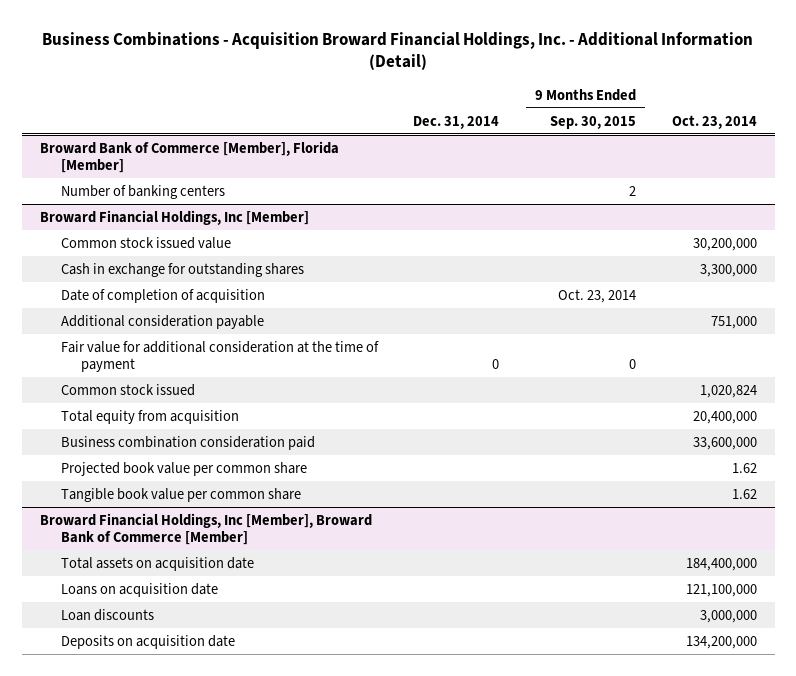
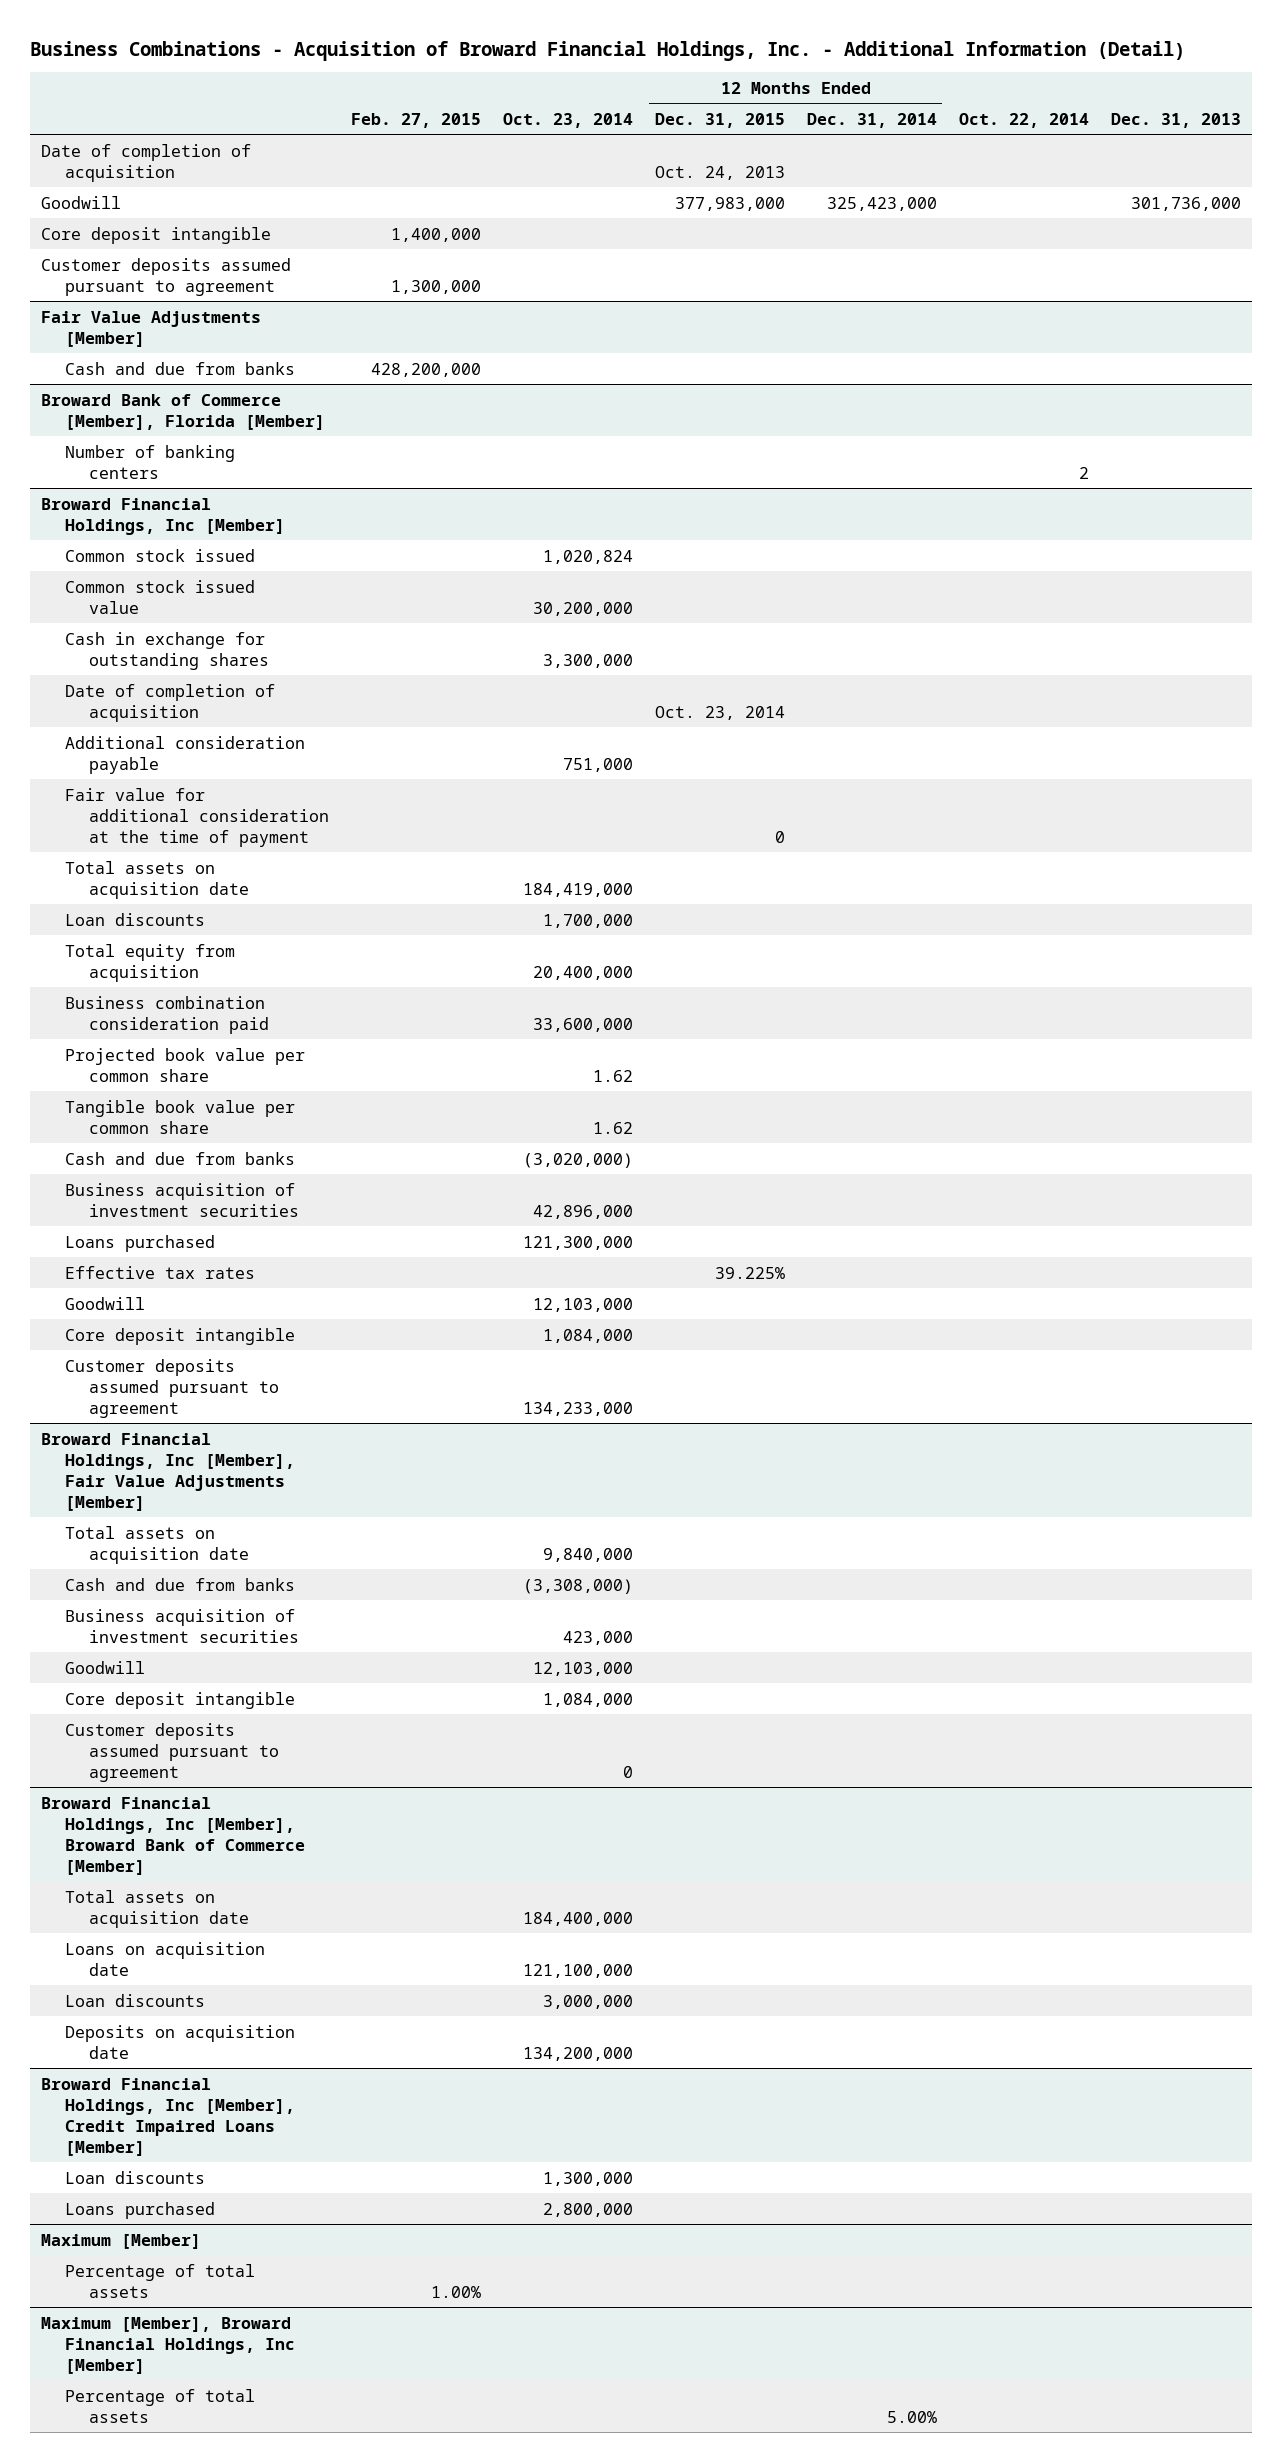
- Business Combinations - Acquisition Broward Financial Holdings, Inc. - Additional Information (Detail)
+ Business Combinations - Acquisition of Broward Financial Holdings, Inc. - Additional Information (Detail)
- | Dec. 31, 2014 | 9 Months Ended Sep. 30, 2015 | Oct. 23, 2014
+ | Feb. 27, 2015 | Oct. 23, 2014 | 12 Months Ended Dec. 31, 2015 | 12 Months Ended Dec. 31, 2014 | Oct. 22, 2014 | Dec. 31, 2013
+ Date of completion of acquisition | | | Oct. 24, 2013 | | |
+ Goodwill | | | 377,983,000 | 325,423,000 | | 301,736,000
+ Core deposit intangible | 1,400,000 | | | | |
+ Customer deposits assumed pursuant to agreement | 1,300,000 | | | | |
+ Fair Value Adjustments [Member]
+ Cash and due from banks | 428,200,000 | | | | |
@ Broward Financial Holdings, Inc [Member]
moved up: Common stock issued | | 1,020,824 | | | |
+ Total assets on acquisition date | | 184,419,000 | | | |
+ Loan discounts | | 1,700,000 | | | |
+ Cash and due from banks | | (3,020,000) | | | |
+ Business acquisition of investment securities | | 42,896,000 | | | |
+ Loans purchased | | 121,300,000 | | | |
+ Effective tax rates | | | 39.225% | | |
+ Goodwill | | 12,103,000 | | | |
+ Core deposit intangible | | 1,084,000 | | | |
+ Customer deposits assumed pursuant to agreement | | 134,233,000 | | | |
+ Broward Financial Holdings, Inc [Member], Fair Value Adjustments [Member]
+ Total assets on acquisition date | | 9,840,000 | | | |
+ Cash and due from banks | | (3,308,000) | | | |
+ Business acquisition of investment securities | | 423,000 | | | |
+ Goodwill | | 12,103,000 | | | |
+ Core deposit intangible | | 1,084,000 | | | |
+ Customer deposits assumed pursuant to agreement | | 0 | | | |
+ Broward Financial Holdings, Inc [Member], Credit Impaired Loans [Member]
+ Loan discounts | | 1,300,000 | | | |
+ Loans purchased | | 2,800,000 | | | |
+ Maximum [Member]
+ Percentage of total assets | 1.00% | | | | |
+ Maximum [Member], Broward Financial Holdings, Inc [Member]
+ Percentage of total assets | | | | 5.00% | |

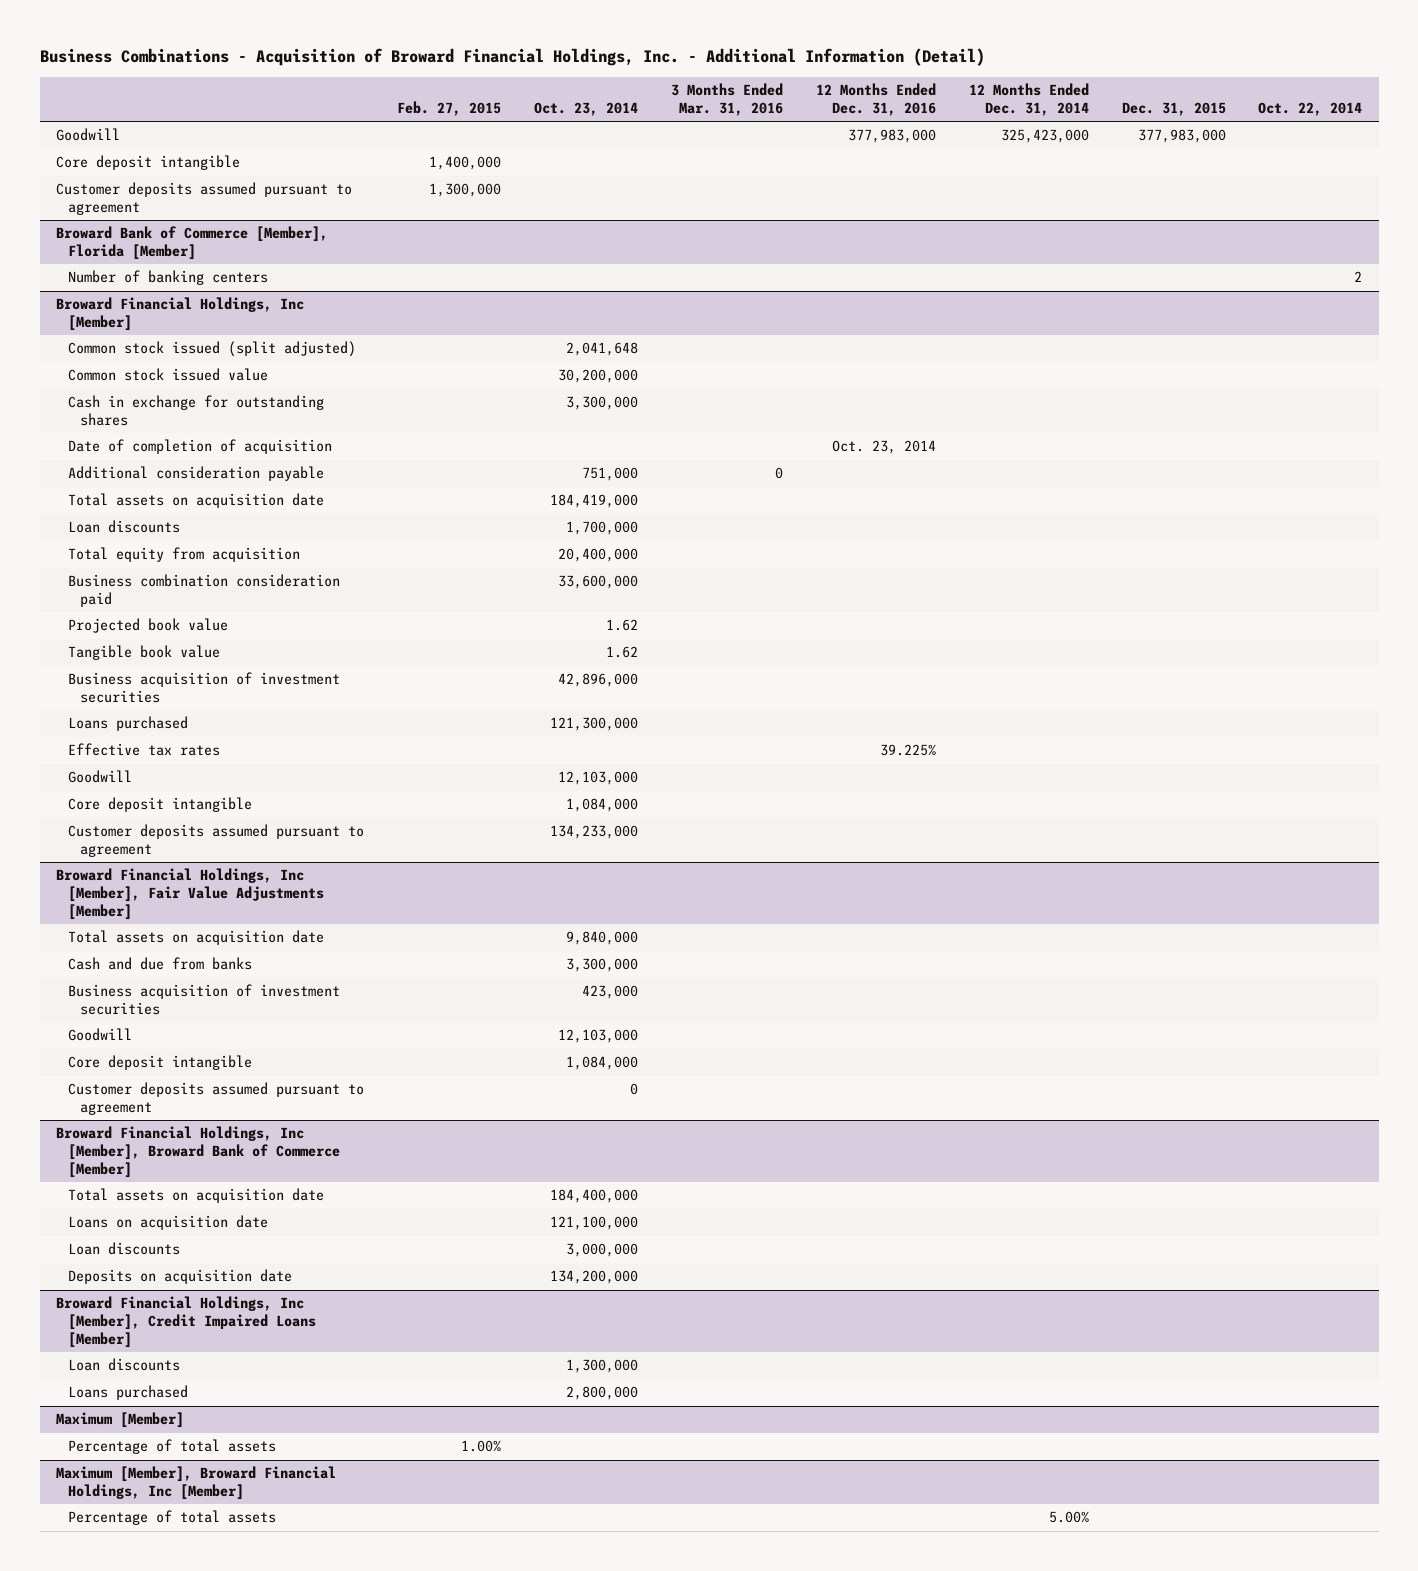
- | Feb. 27, 2015 | Oct. 23, 2014 | 12 Months Ended Dec. 31, 2015 | 12 Months Ended Dec. 31, 2014 | Oct. 22, 2014 | Dec. 31, 2013
+ | Feb. 27, 2015 | Oct. 23, 2014 | 3 Months Ended Mar. 31, 2016 | 12 Months Ended Dec. 31, 2016 | 12 Months Ended Dec. 31, 2014 | Dec. 31, 2015 | Oct. 22, 2014
- Date of completion of acquisition | | | Oct. 24, 2013 | | |
- Fair Value Adjustments [Member]
- Cash and due from banks | 428,200,000 | | | | |
@ Broward Financial Holdings, Inc [Member]
- Common stock issued | | 1,020,824 | | | |
+ Common stock issued (split adjusted) | | 2,041,648 | | | | |
- Fair value for additional consideration at the time of payment | | | 0 | | |
- Projected book value per common share | | 1.62 | | | |
- Tangible book value per common share | | 1.62 | | | |
- Cash and due from banks | | (3,020,000) | | | |
+ Projected book value | | 1.62 | | | | |
+ Tangible book value | | 1.62 | | | | |
@ Broward Financial Holdings, Inc [Member], Fair Value Adjustments [Member]
- Cash and due from banks | | (3,308,000) | | | |
+ Cash and due from banks | | 3,300,000 | | | | |

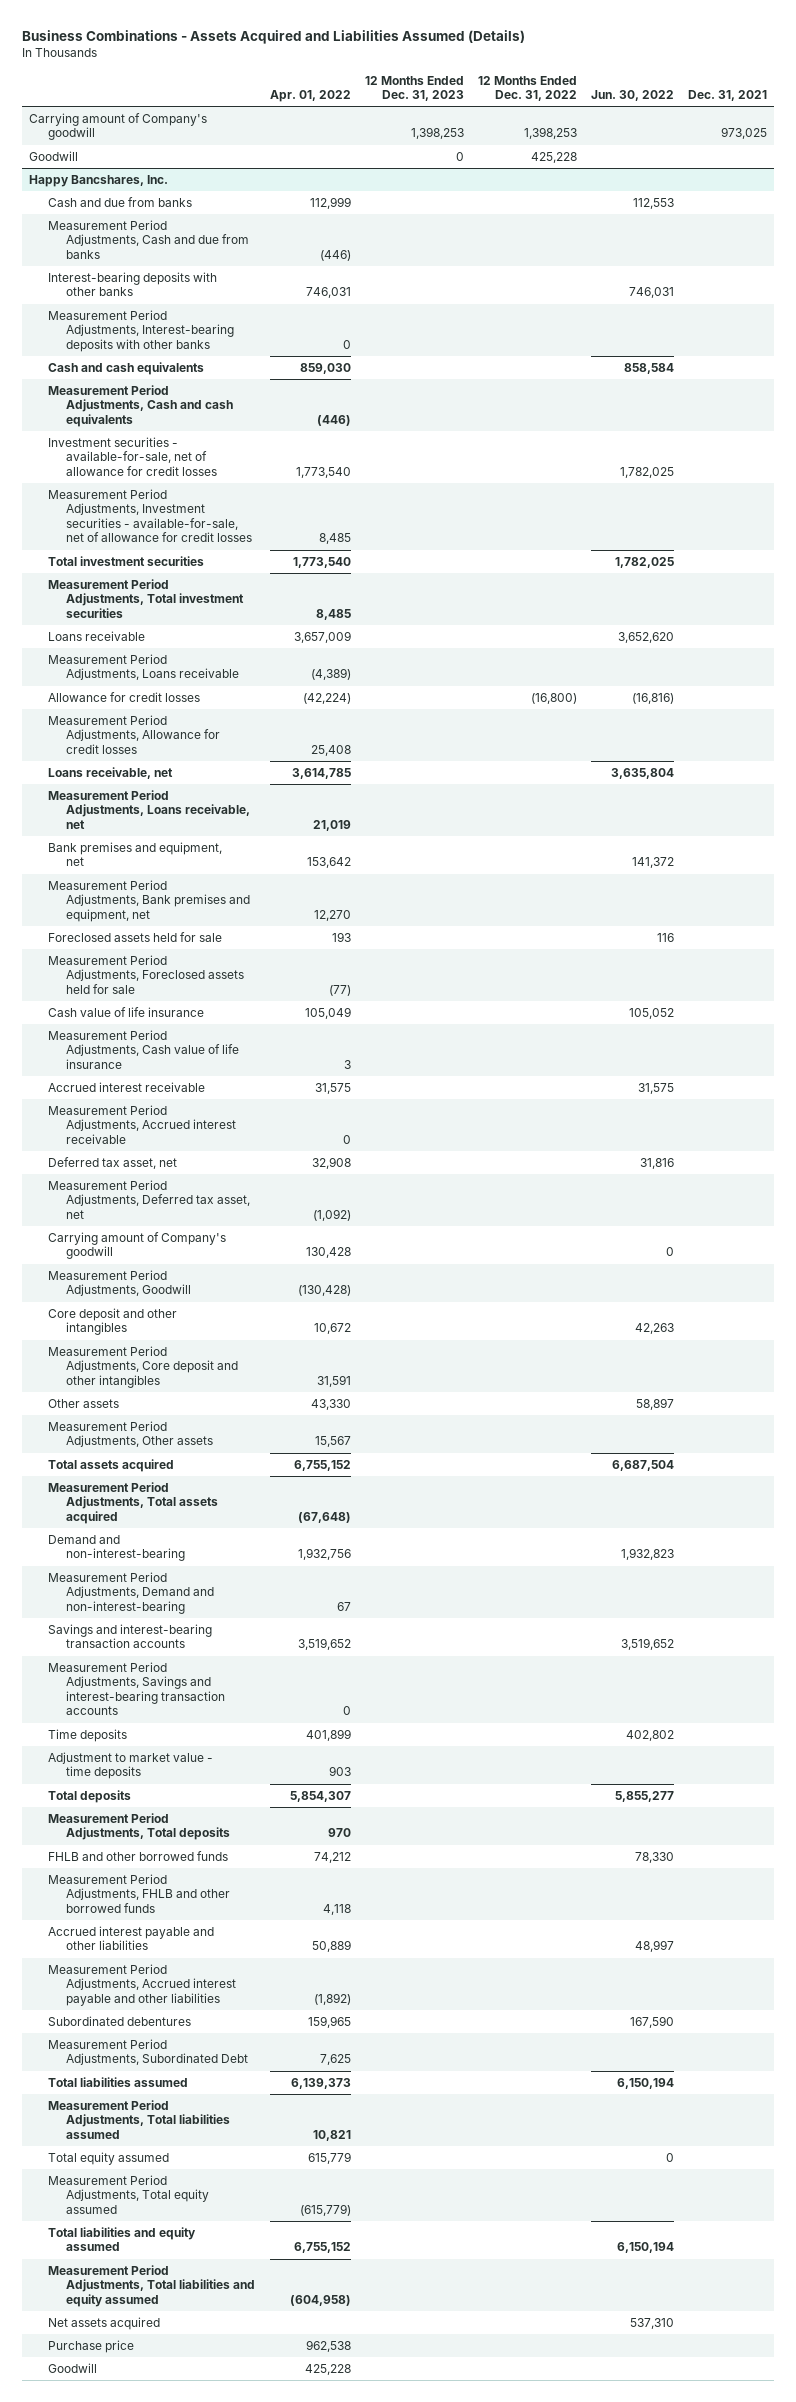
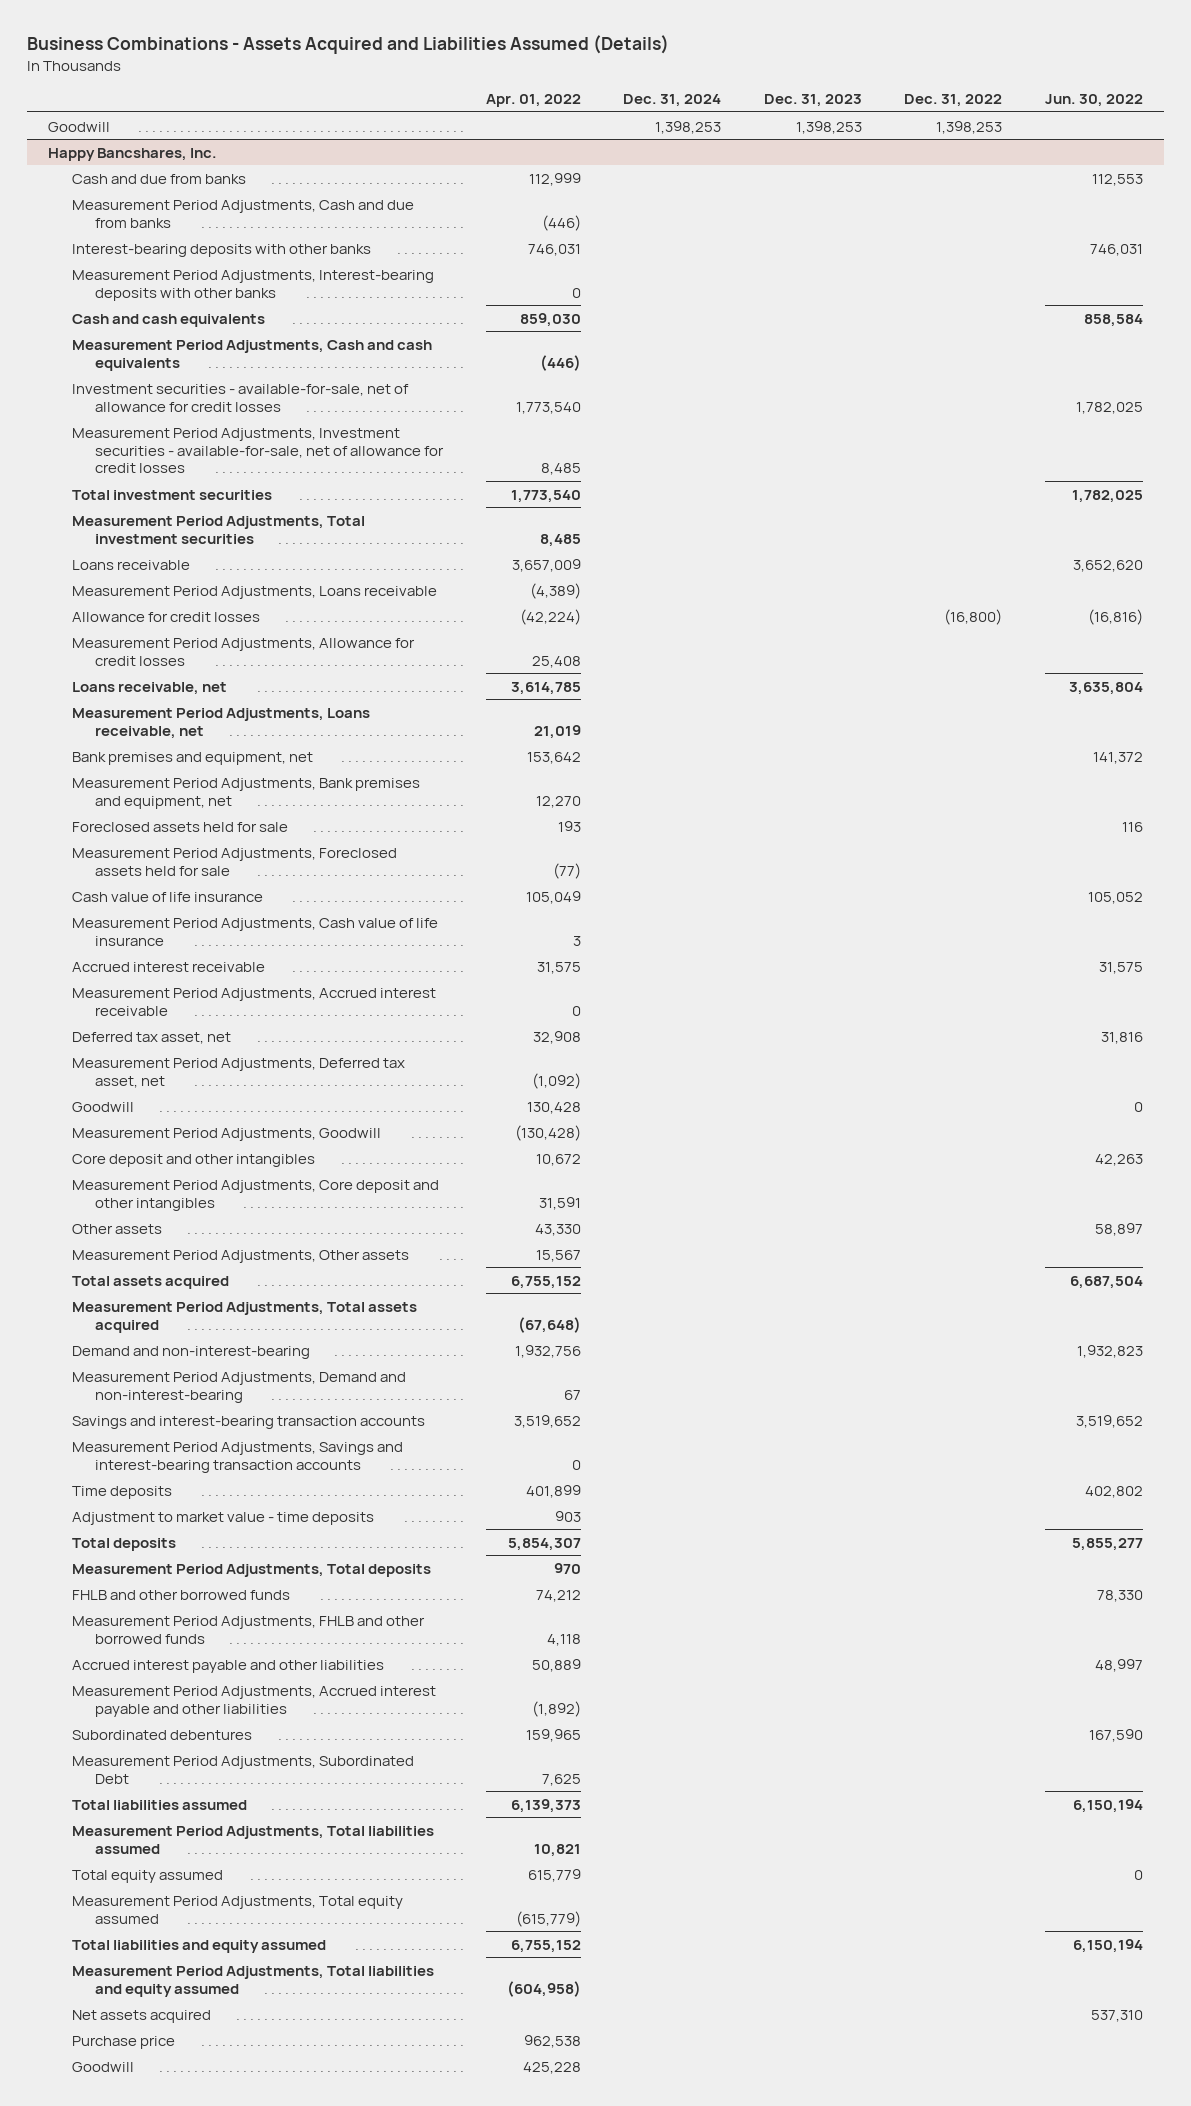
- | Apr. 01, 2022 | 12 Months Ended Dec. 31, 2023 | 12 Months Ended Dec. 31, 2022 | Jun. 30, 2022 | Dec. 31, 2021
+ | Apr. 01, 2022 | Dec. 31, 2024 | Dec. 31, 2023 | Dec. 31, 2022 | Jun. 30, 2022
- Carrying amount of Company's goodwill | | 1,398,253 | 1,398,253 | | 973,025
@ Happy Bancshares, Inc.
- Carrying amount of Company's goodwill | 130,428 | | | 0 |
+ Goodwill | 130,428 | | | | 0

